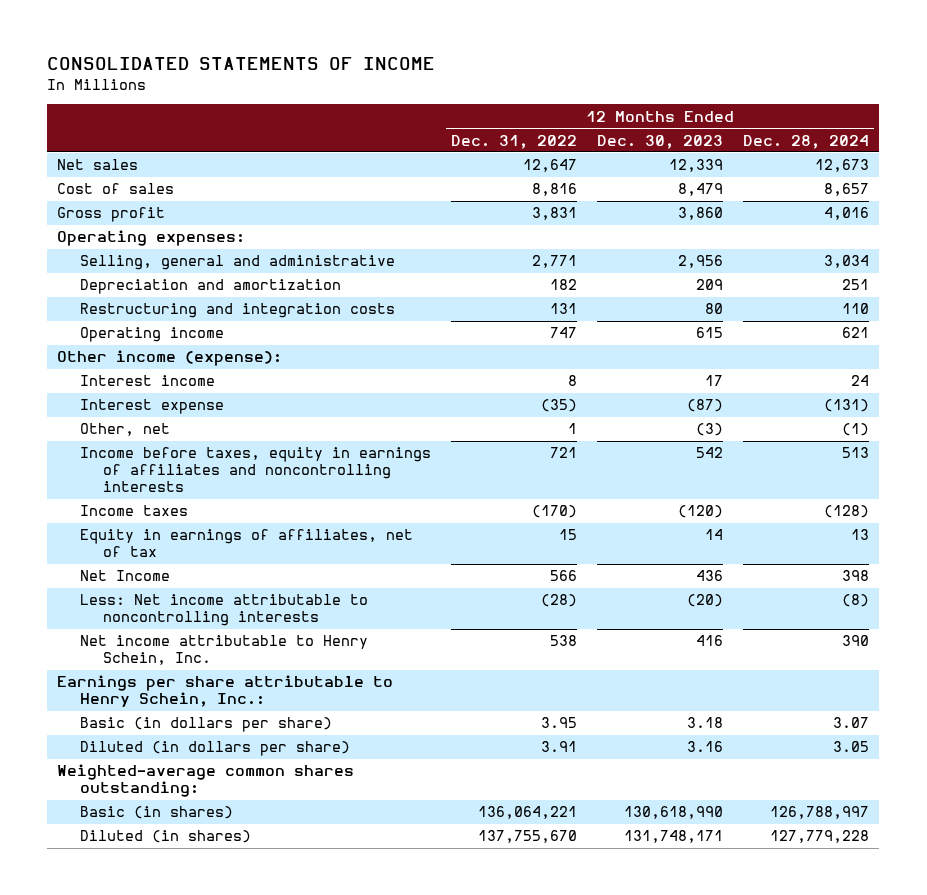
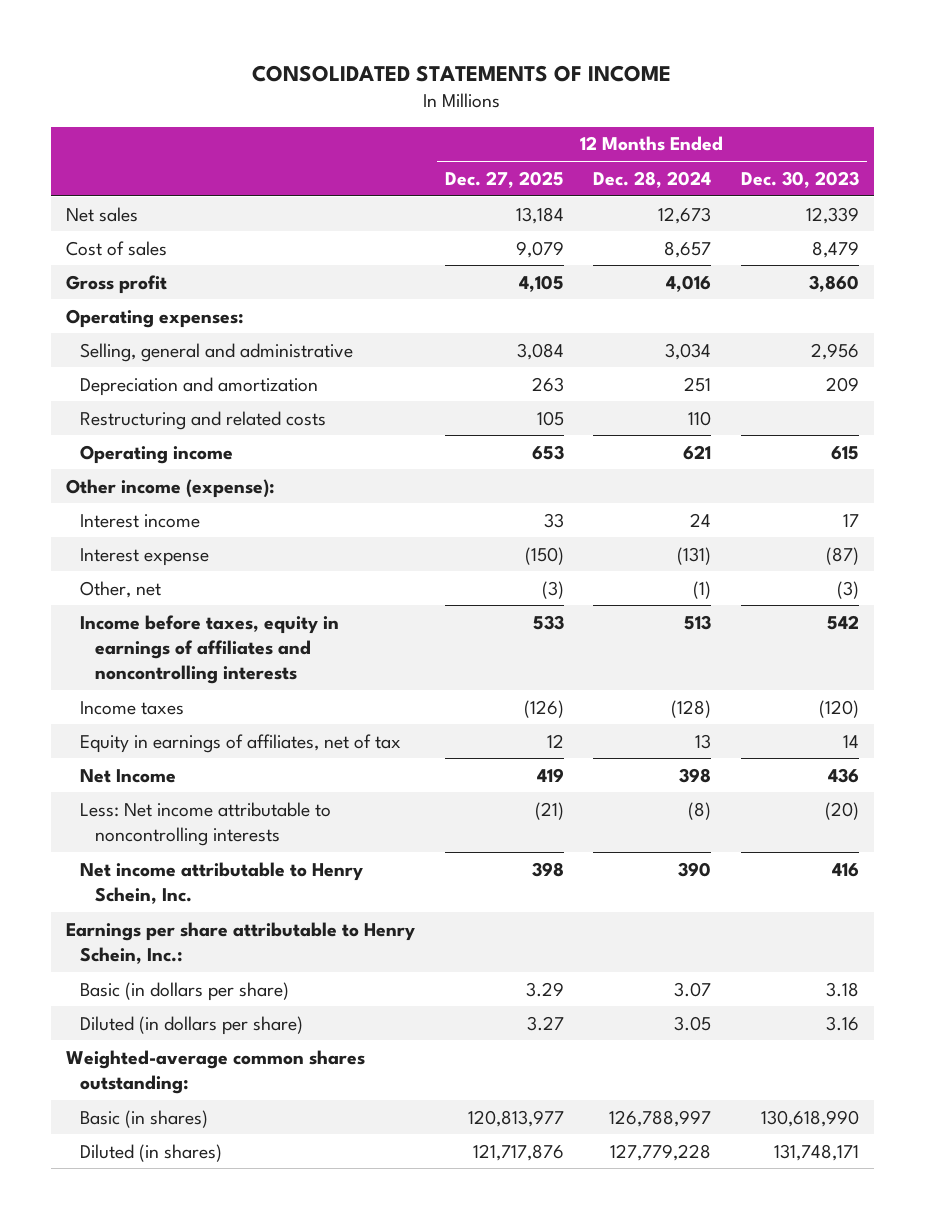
- | 12 Months Ended Dec. 31, 2022 | 12 Months Ended Dec. 30, 2023 | 12 Months Ended Dec. 28, 2024
+ | 12 Months Ended Dec. 27, 2025 | 12 Months Ended Dec. 28, 2024 | 12 Months Ended Dec. 30, 2023
- Restructuring and integration costs | 131 | 80 | 110
+ Restructuring and related costs | 105 | 110 |

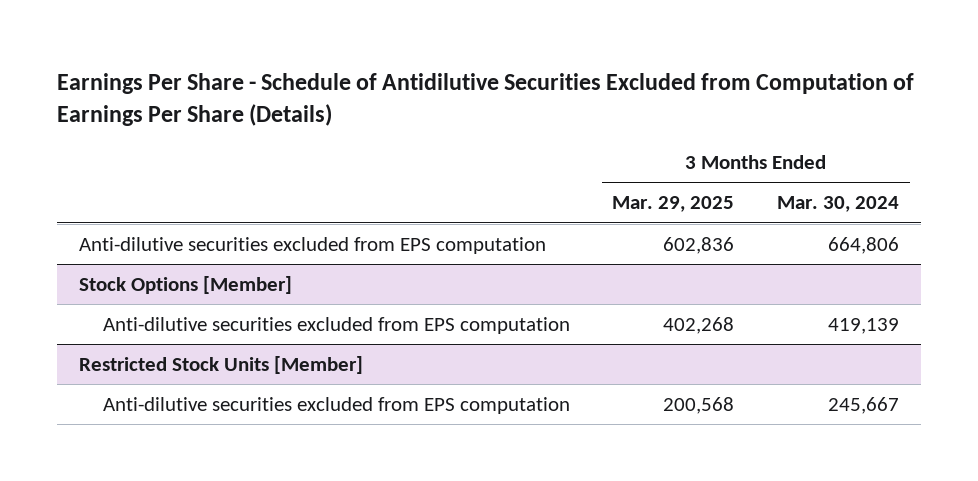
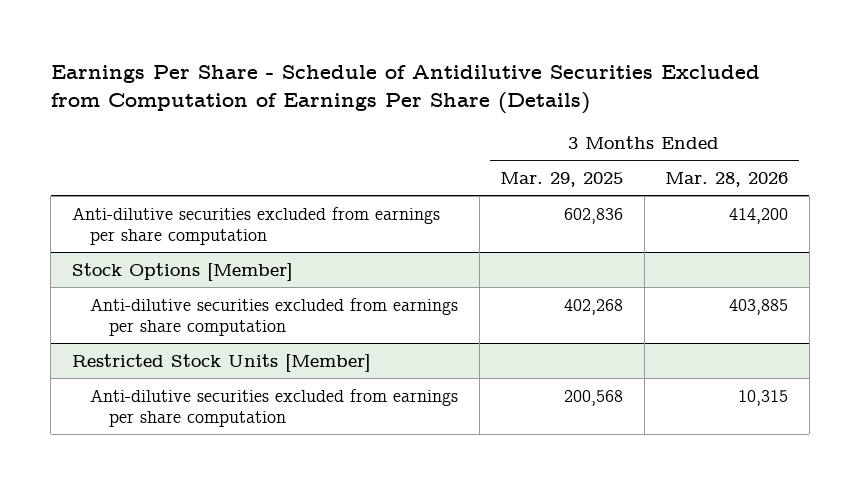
- | 3 Months Ended Mar. 29, 2025 | 3 Months Ended Mar. 30, 2024
+ | 3 Months Ended Mar. 29, 2025 | 3 Months Ended Mar. 28, 2026
- Anti-dilutive securities excluded from EPS computation | 602,836 | 664,806
+ Anti-dilutive securities excluded from earnings per share computation | 602,836 | 414,200
@ Stock Options [Member]
- Anti-dilutive securities excluded from EPS computation | 402,268 | 419,139
+ Anti-dilutive securities excluded from earnings per share computation | 402,268 | 403,885
@ Restricted Stock Units [Member]
- Anti-dilutive securities excluded from EPS computation | 200,568 | 245,667
+ Anti-dilutive securities excluded from earnings per share computation | 200,568 | 10,315

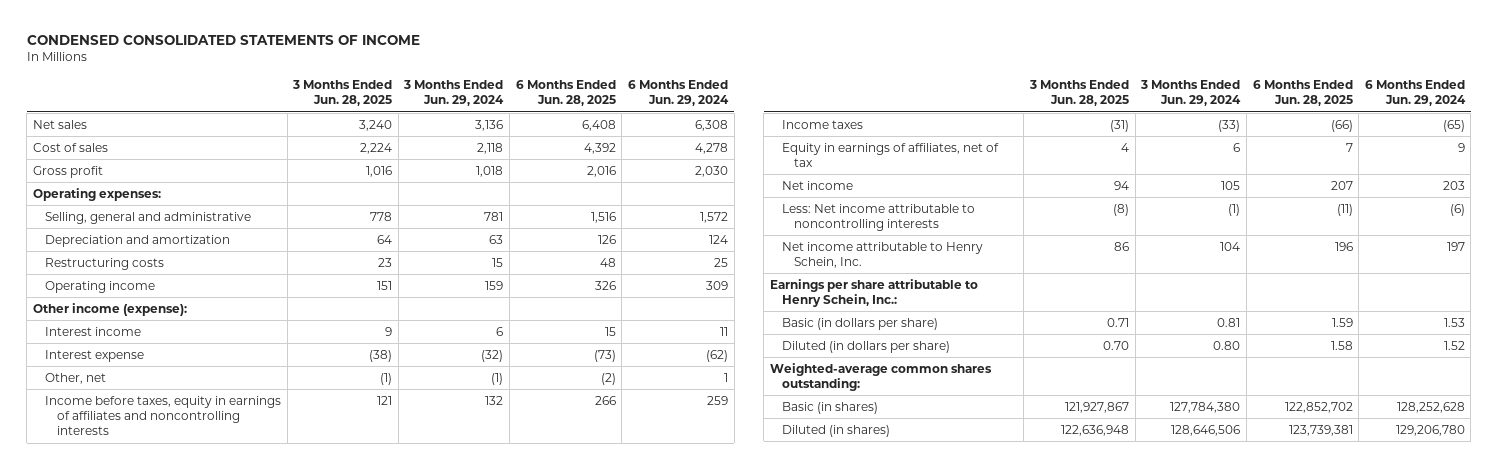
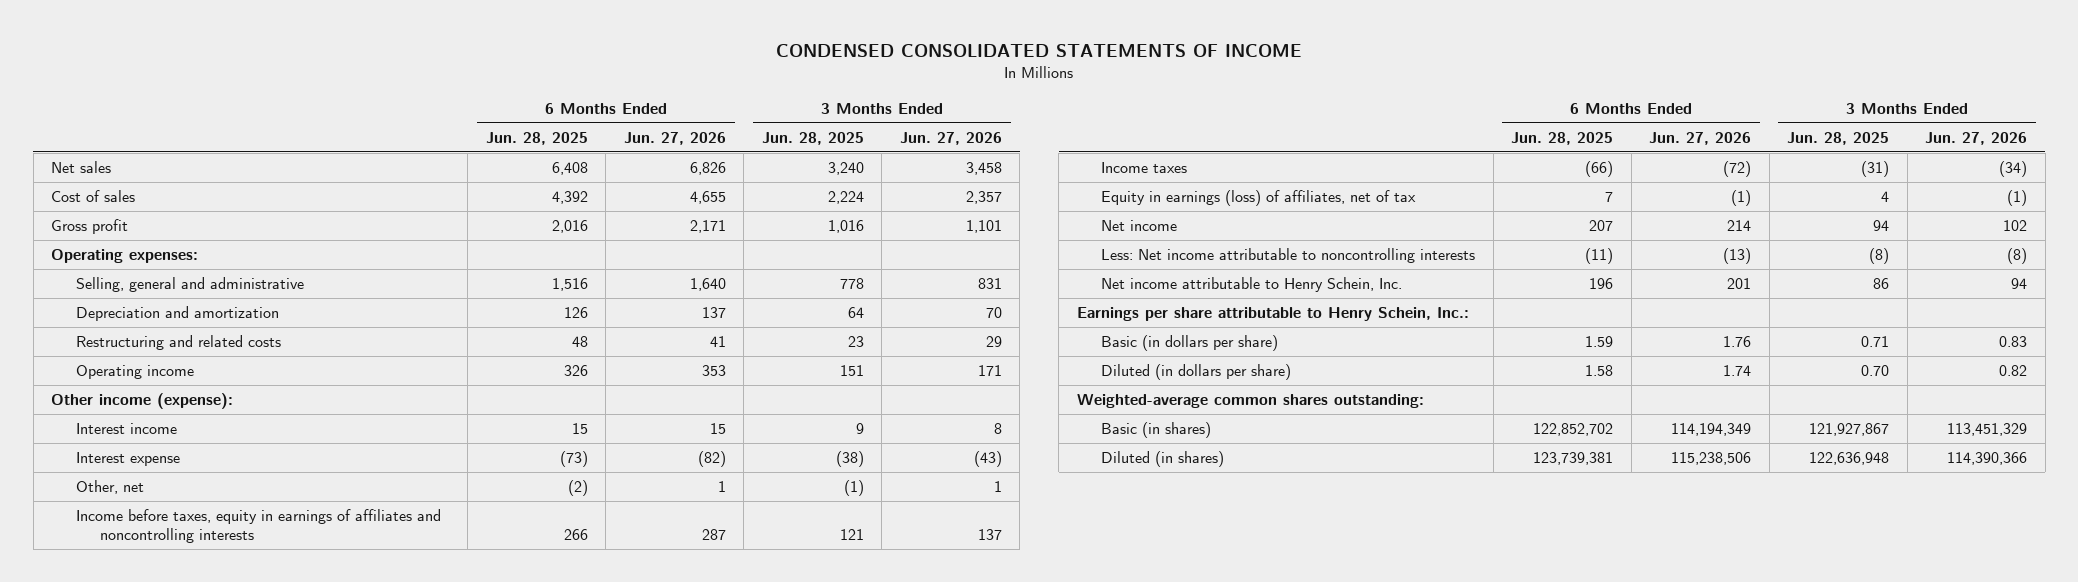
- | 3 Months Ended Jun. 28, 2025 | 3 Months Ended Jun. 29, 2024 | 6 Months Ended Jun. 28, 2025 | 6 Months Ended Jun. 29, 2024
+ | 6 Months Ended Jun. 28, 2025 | 6 Months Ended Jun. 27, 2026 | 3 Months Ended Jun. 28, 2025 | 3 Months Ended Jun. 27, 2026
- Restructuring costs | 23 | 15 | 48 | 25
+ Restructuring and related costs | 48 | 41 | 23 | 29
- Equity in earnings of affiliates, net of tax | 4 | 6 | 7 | 9
+ Equity in earnings (loss) of affiliates, net of tax | 7 | (1) | 4 | (1)

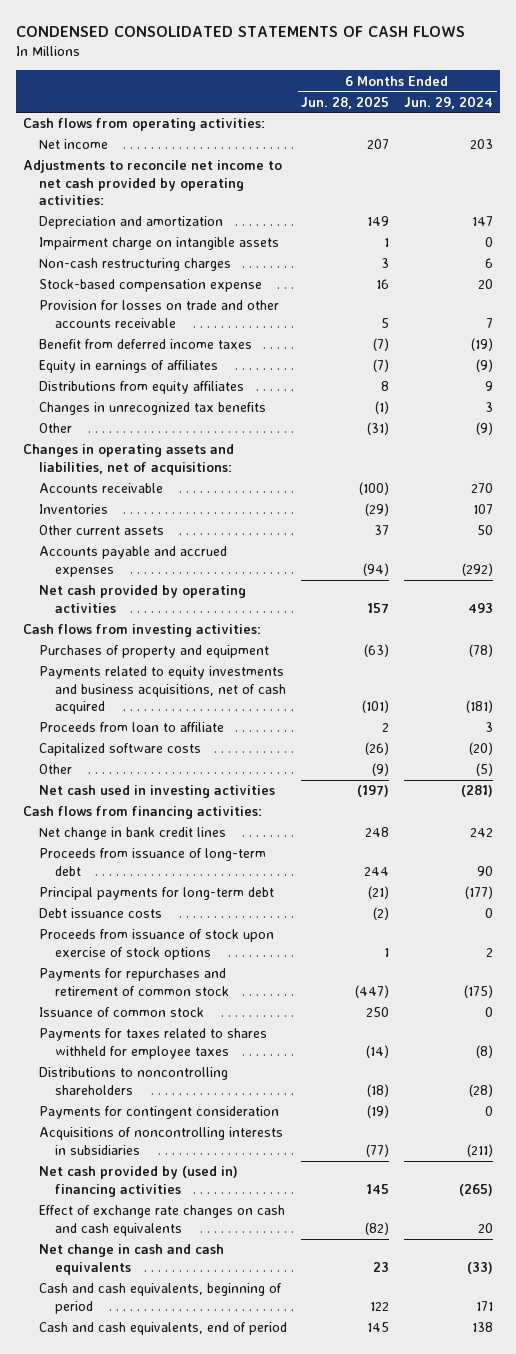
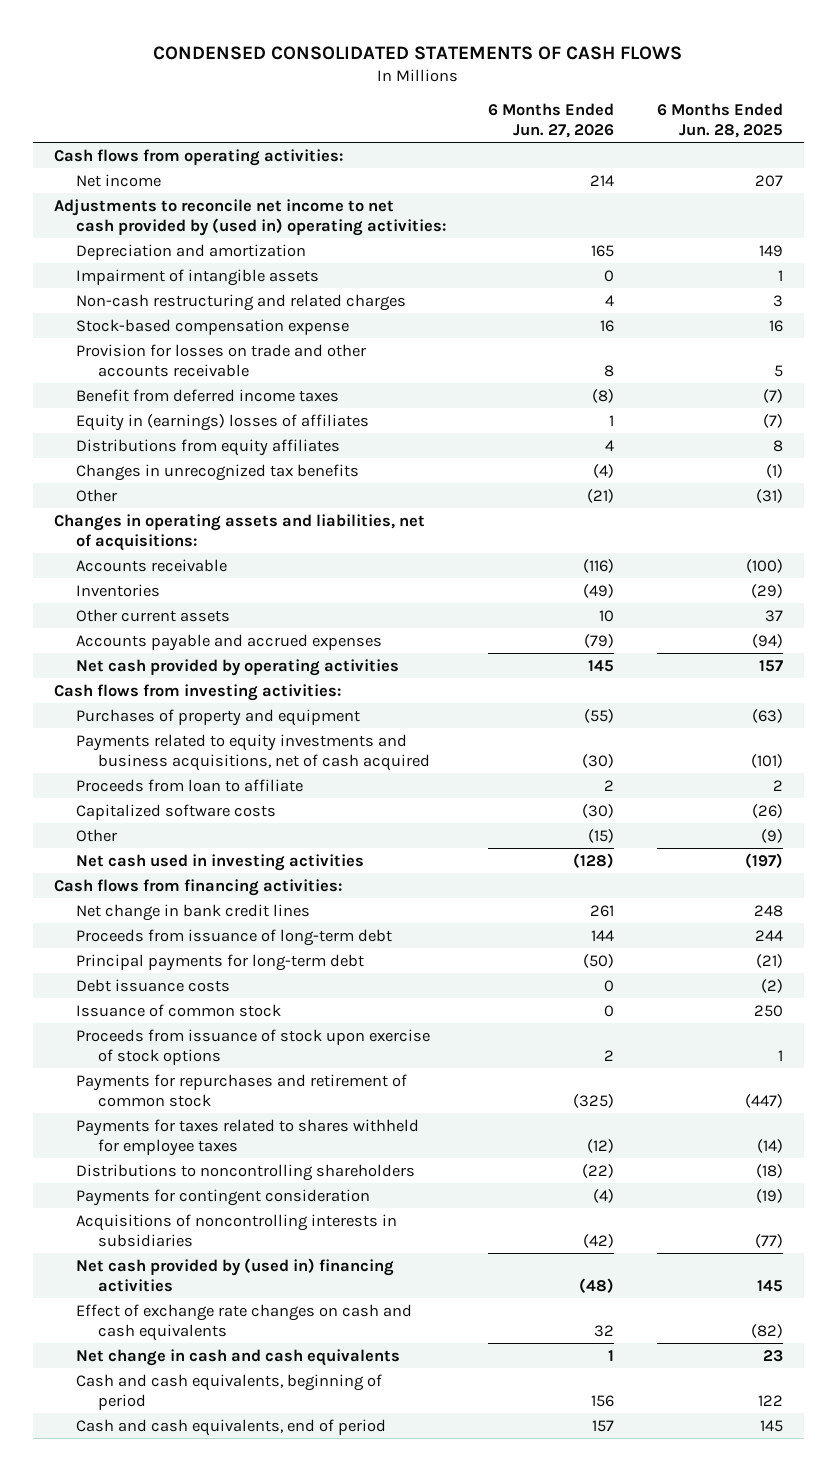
- | 6 Months Ended Jun. 28, 2025 | 6 Months Ended Jun. 29, 2024
+ | 6 Months Ended Jun. 27, 2026 | 6 Months Ended Jun. 28, 2025
- Adjustments to reconcile net income to net cash provided by operating activities:
+ Adjustments to reconcile net income to net cash provided by (used in) operating activities:
- Impairment charge on intangible assets | 1 | 0
- Non-cash restructuring charges | 3 | 6
+ Impairment of intangible assets | 0 | 1
+ Non-cash restructuring and related charges | 4 | 3
- Equity in earnings of affiliates | (7) | (9)
+ Equity in (earnings) losses of affiliates | 1 | (7)
moved up: Issuance of common stock | 0 | 250

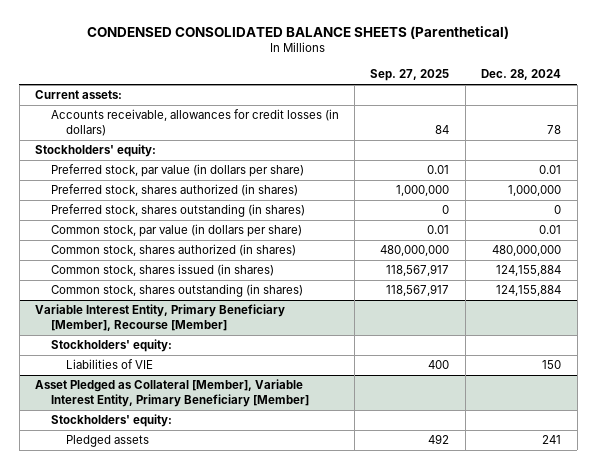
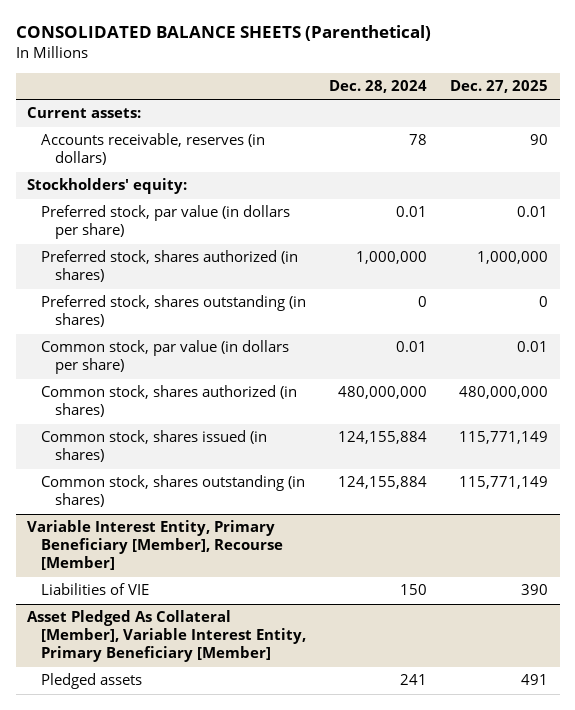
- CONDENSED CONSOLIDATED BALANCE SHEETS (Parenthetical)
+ CONSOLIDATED BALANCE SHEETS (Parenthetical)
- | Sep. 27, 2025 | Dec. 28, 2024
+ | Dec. 28, 2024 | Dec. 27, 2025
- Accounts receivable, allowances for credit losses (in dollars) | 84 | 78
+ Accounts receivable, reserves (in dollars) | 78 | 90
@ Variable Interest Entity, Primary Beneficiary [Member], Recourse [Member]
- Stockholders' equity:
- Asset Pledged as Collateral [Member], Variable Interest Entity, Primary Beneficiary [Member]
- Stockholders' equity:
+ Asset Pledged As Collateral [Member], Variable Interest Entity, Primary Beneficiary [Member]

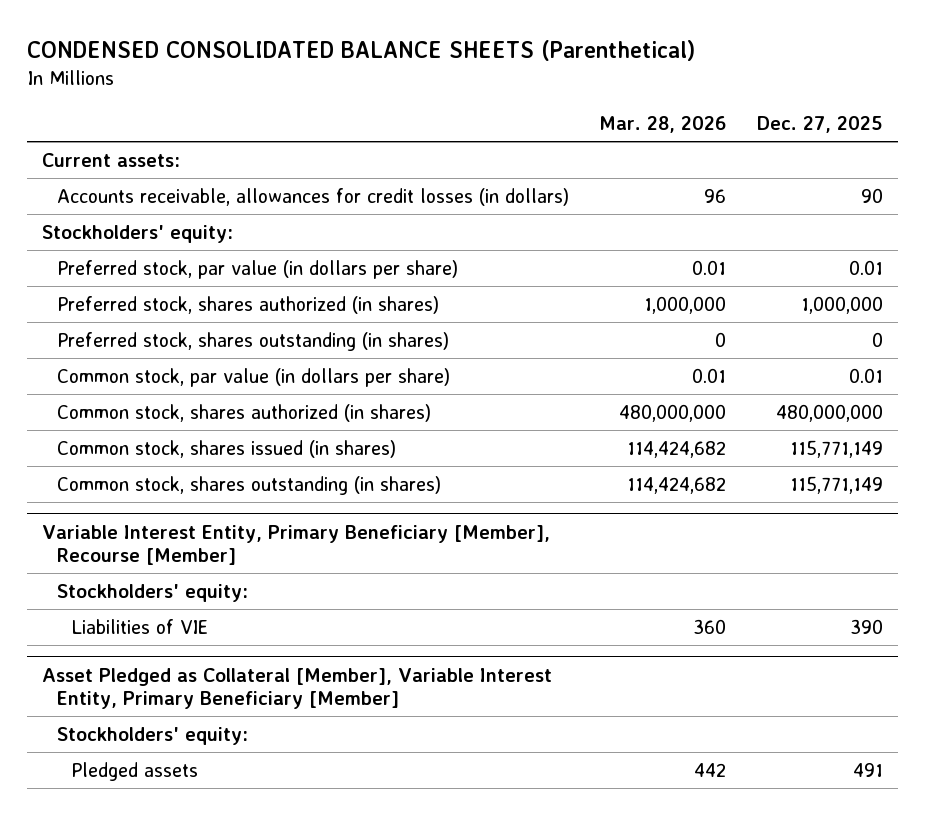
- CONSOLIDATED BALANCE SHEETS (Parenthetical)
+ CONDENSED CONSOLIDATED BALANCE SHEETS (Parenthetical)
- | Dec. 28, 2024 | Dec. 27, 2025
+ | Mar. 28, 2026 | Dec. 27, 2025
- Accounts receivable, reserves (in dollars) | 78 | 90
+ Accounts receivable, allowances for credit losses (in dollars) | 96 | 90
@ Variable Interest Entity, Primary Beneficiary [Member], Recourse [Member]
+ Stockholders' equity:
- Asset Pledged As Collateral [Member], Variable Interest Entity, Primary Beneficiary [Member]
+ Asset Pledged as Collateral [Member], Variable Interest Entity, Primary Beneficiary [Member]
+ Stockholders' equity:

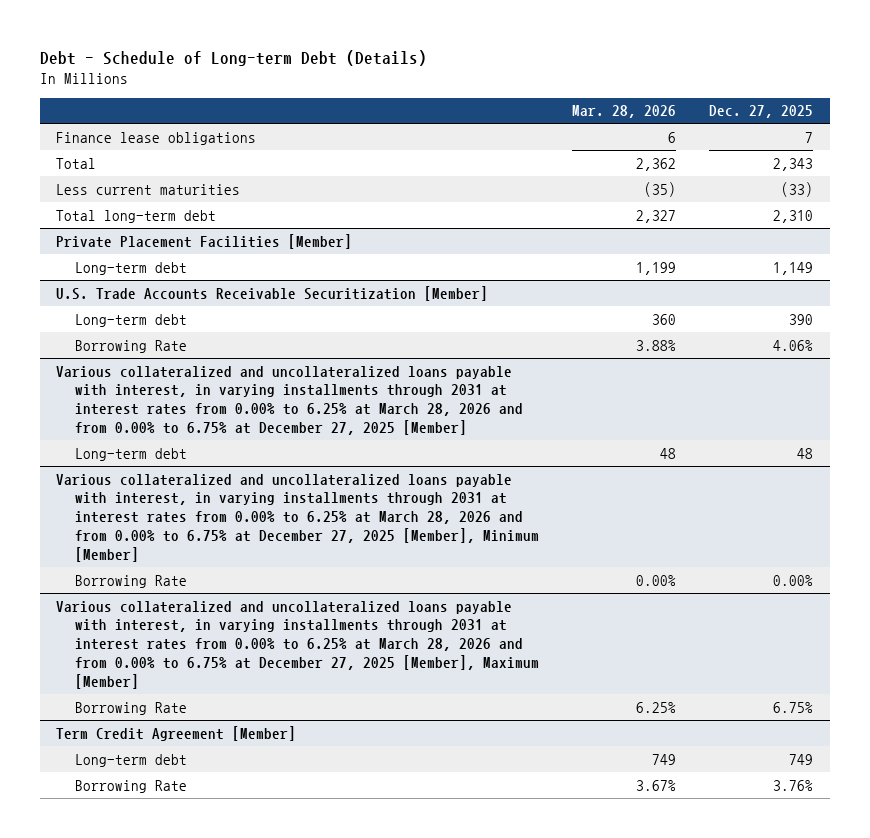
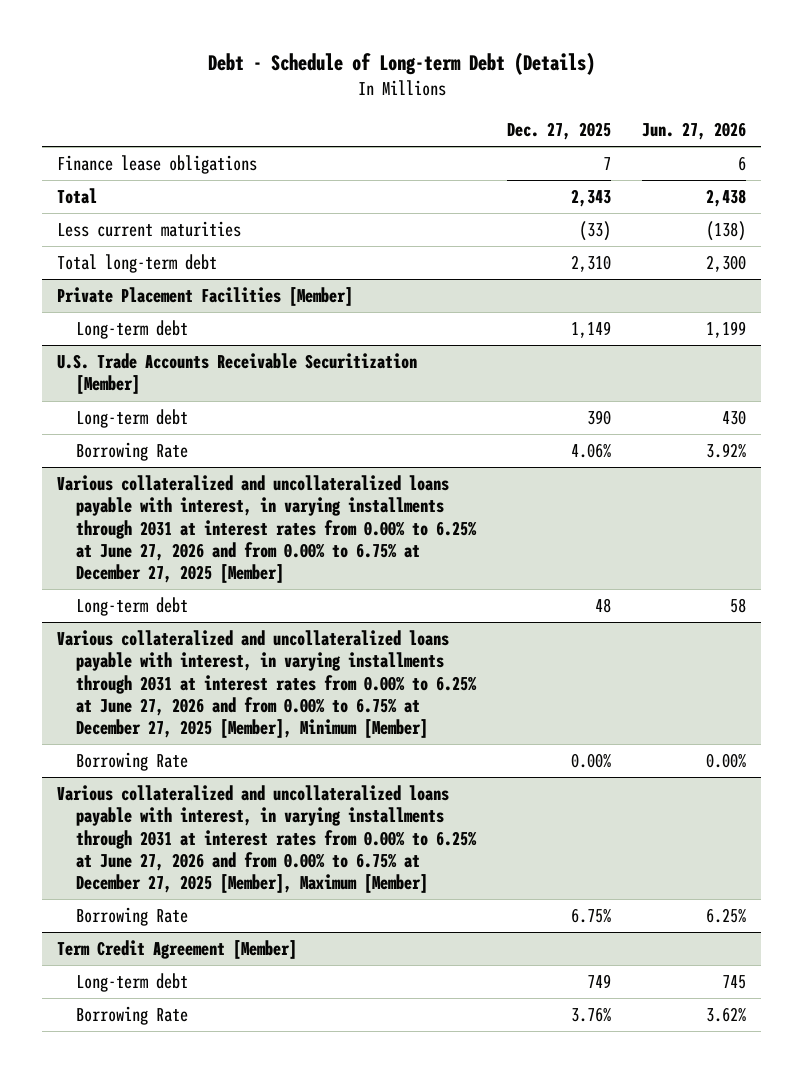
- | Mar. 28, 2026 | Dec. 27, 2025
+ | Dec. 27, 2025 | Jun. 27, 2026
- Various collateralized and uncollateralized loans payable with interest, in varying installments through 2031 at interest rates from 0.00% to 6.25% at March 28, 2026 and from 0.00% to 6.75% at December 27, 2025 [Member]
+ Various collateralized and uncollateralized loans payable with interest, in varying installments through 2031 at interest rates from 0.00% to 6.25% at June 27, 2026 and from 0.00% to 6.75% at December 27, 2025 [Member]
- Various collateralized and uncollateralized loans payable with interest, in varying installments through 2031 at interest rates from 0.00% to 6.25% at March 28, 2026 and from 0.00% to 6.75% at December 27, 2025 [Member], Minimum [Member]
+ Various collateralized and uncollateralized loans payable with interest, in varying installments through 2031 at interest rates from 0.00% to 6.25% at June 27, 2026 and from 0.00% to 6.75% at December 27, 2025 [Member], Minimum [Member]
- Various collateralized and uncollateralized loans payable with interest, in varying installments through 2031 at interest rates from 0.00% to 6.25% at March 28, 2026 and from 0.00% to 6.75% at December 27, 2025 [Member], Maximum [Member]
+ Various collateralized and uncollateralized loans payable with interest, in varying installments through 2031 at interest rates from 0.00% to 6.25% at June 27, 2026 and from 0.00% to 6.75% at December 27, 2025 [Member], Maximum [Member]

